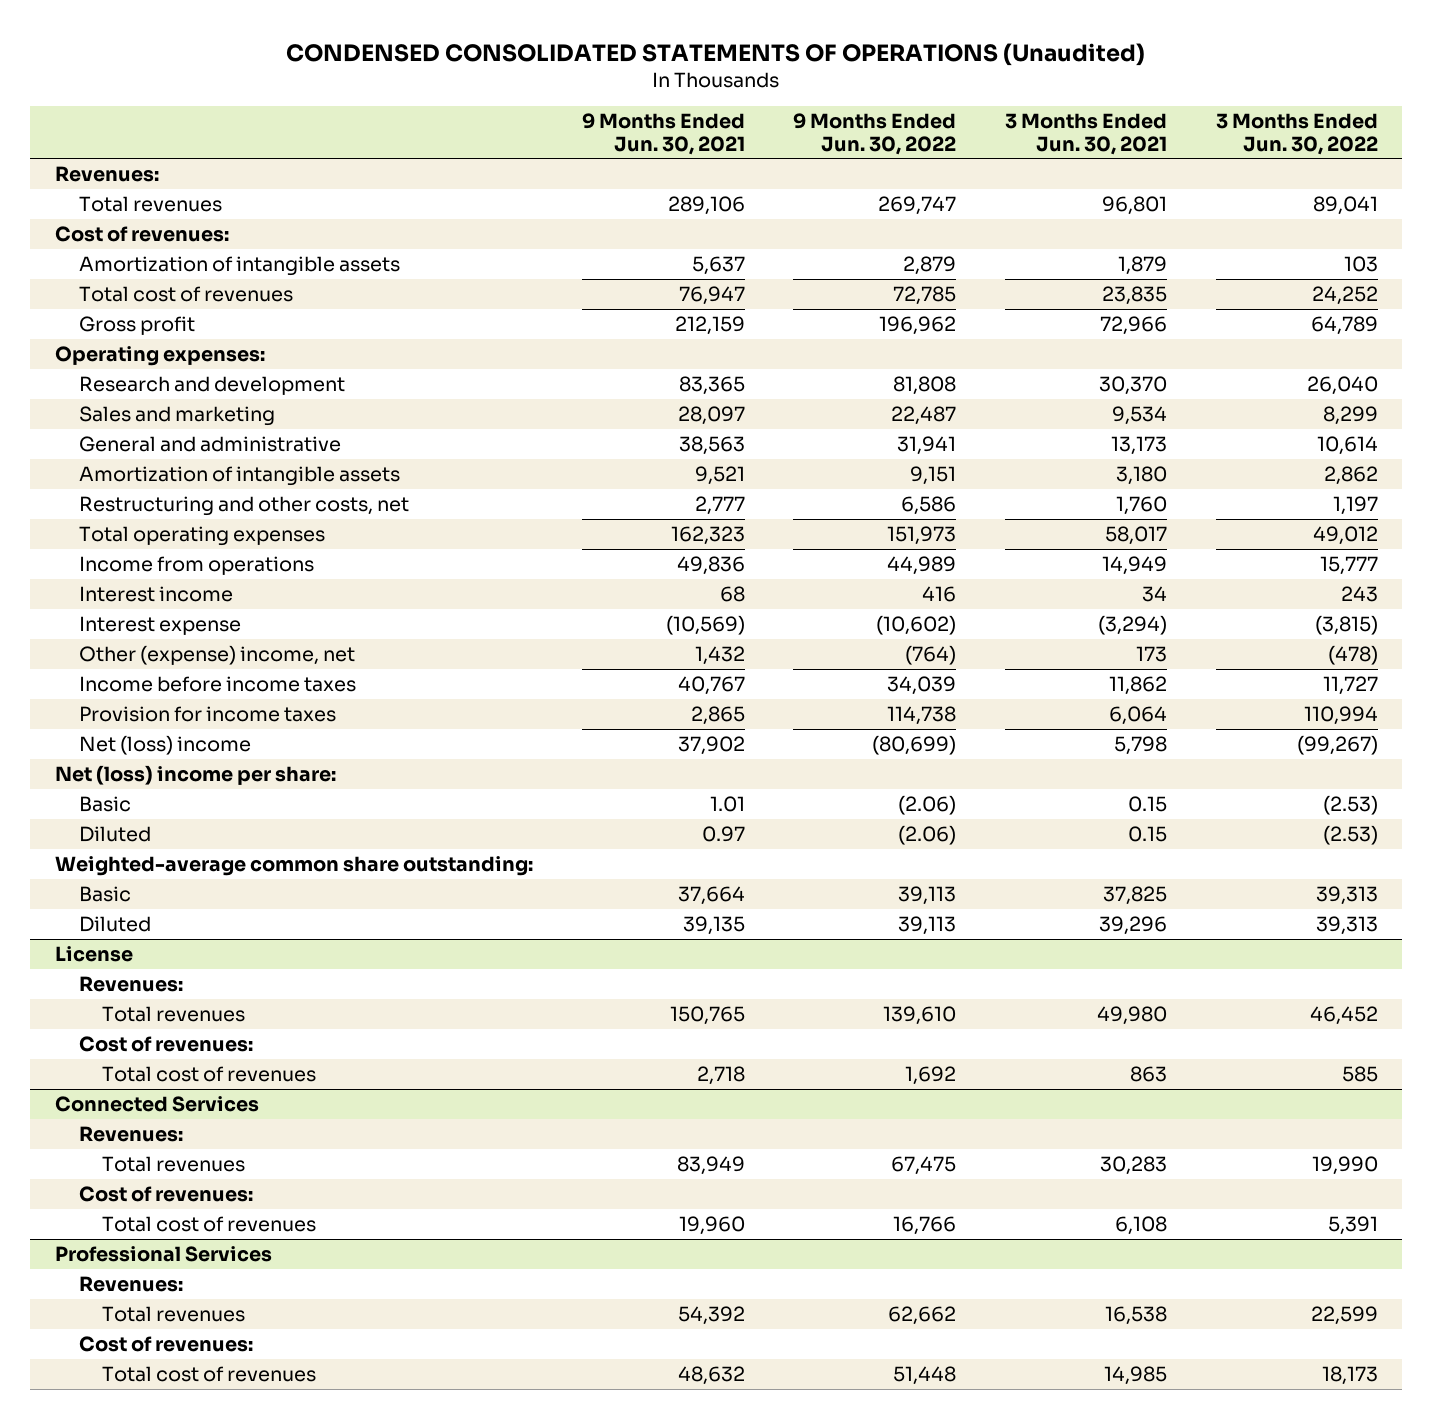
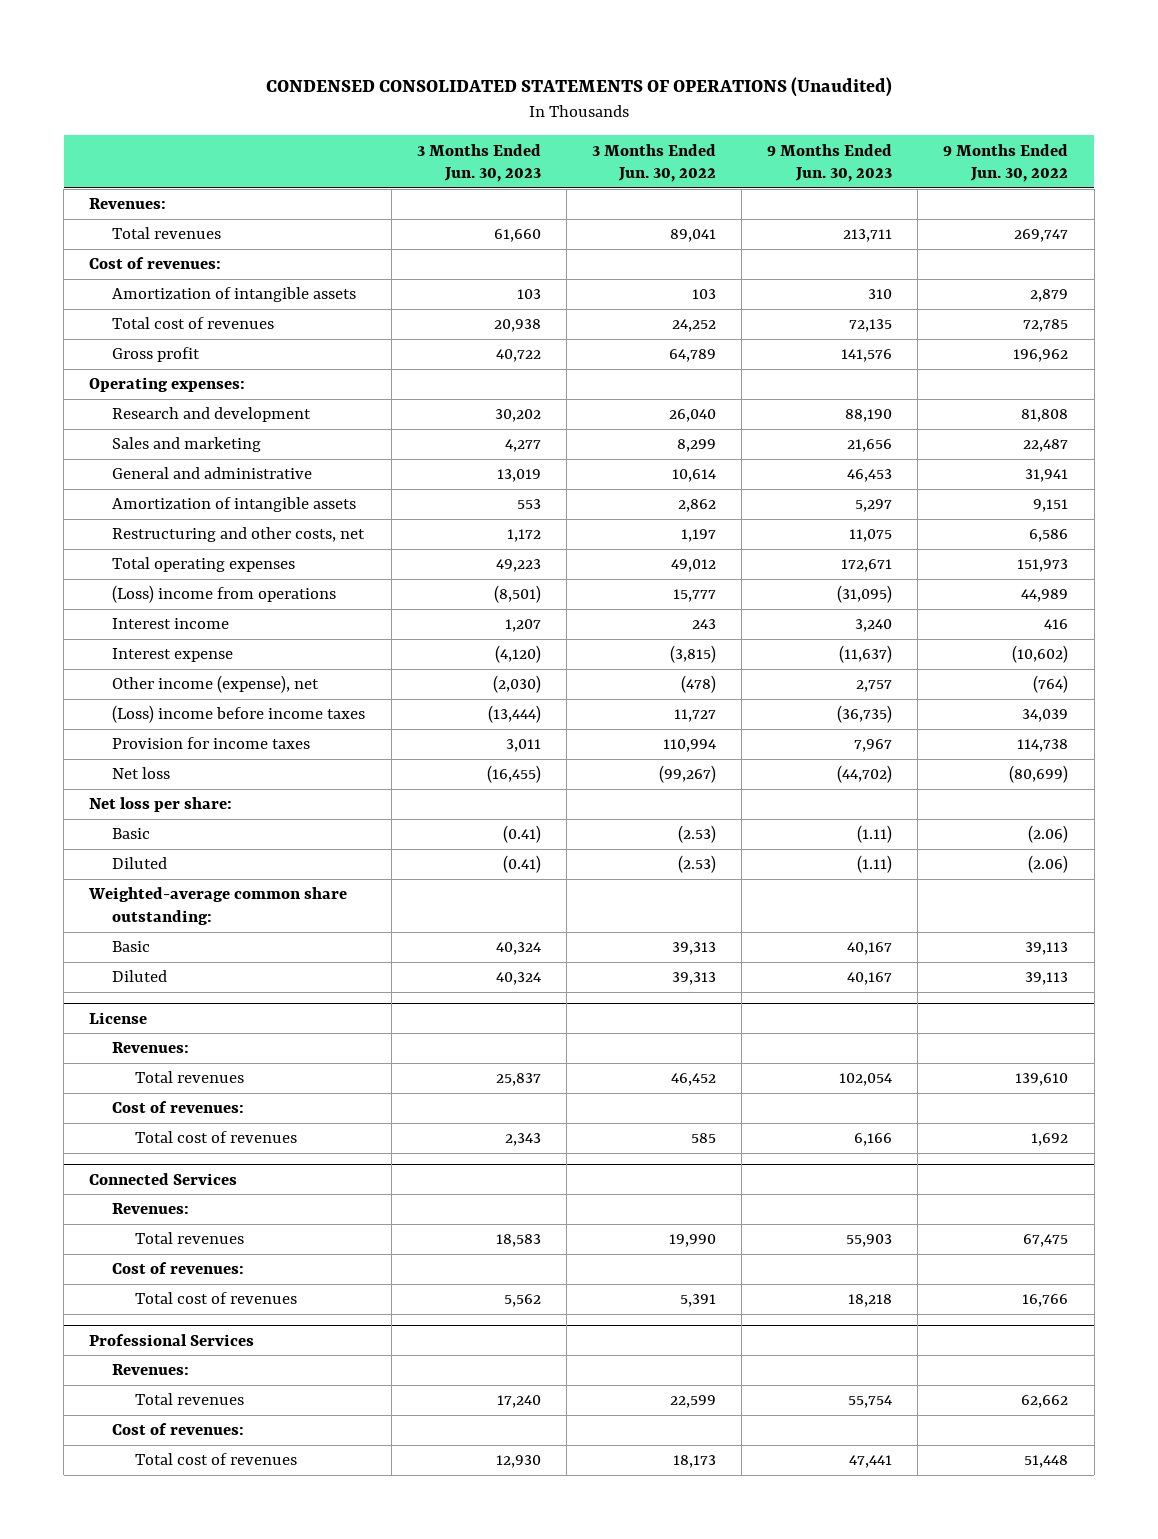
- | 9 Months Ended Jun. 30, 2021 | 9 Months Ended Jun. 30, 2022 | 3 Months Ended Jun. 30, 2021 | 3 Months Ended Jun. 30, 2022
+ | 3 Months Ended Jun. 30, 2023 | 3 Months Ended Jun. 30, 2022 | 9 Months Ended Jun. 30, 2023 | 9 Months Ended Jun. 30, 2022
- Income from operations | 49,836 | 44,989 | 14,949 | 15,777
+ (Loss) income from operations | (8,501) | 15,777 | (31,095) | 44,989
- Other (expense) income, net | 1,432 | (764) | 173 | (478)
- Income before income taxes | 40,767 | 34,039 | 11,862 | 11,727
+ Other income (expense), net | (2,030) | (478) | 2,757 | (764)
+ (Loss) income before income taxes | (13,444) | 11,727 | (36,735) | 34,039
- Net (loss) income | 37,902 | (80,699) | 5,798 | (99,267)
- Net (loss) income per share:
+ Net loss | (16,455) | (99,267) | (44,702) | (80,699)
+ Net loss per share:

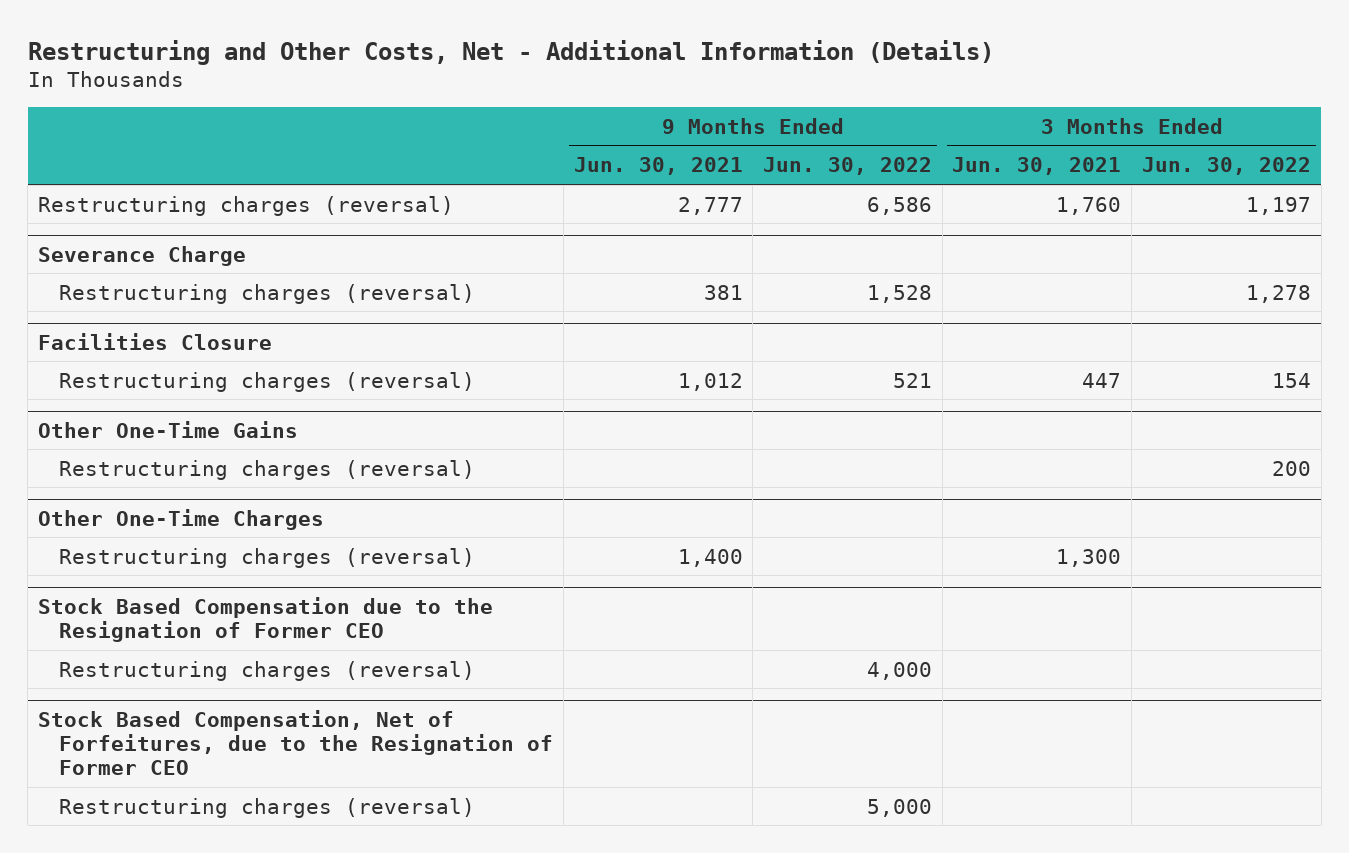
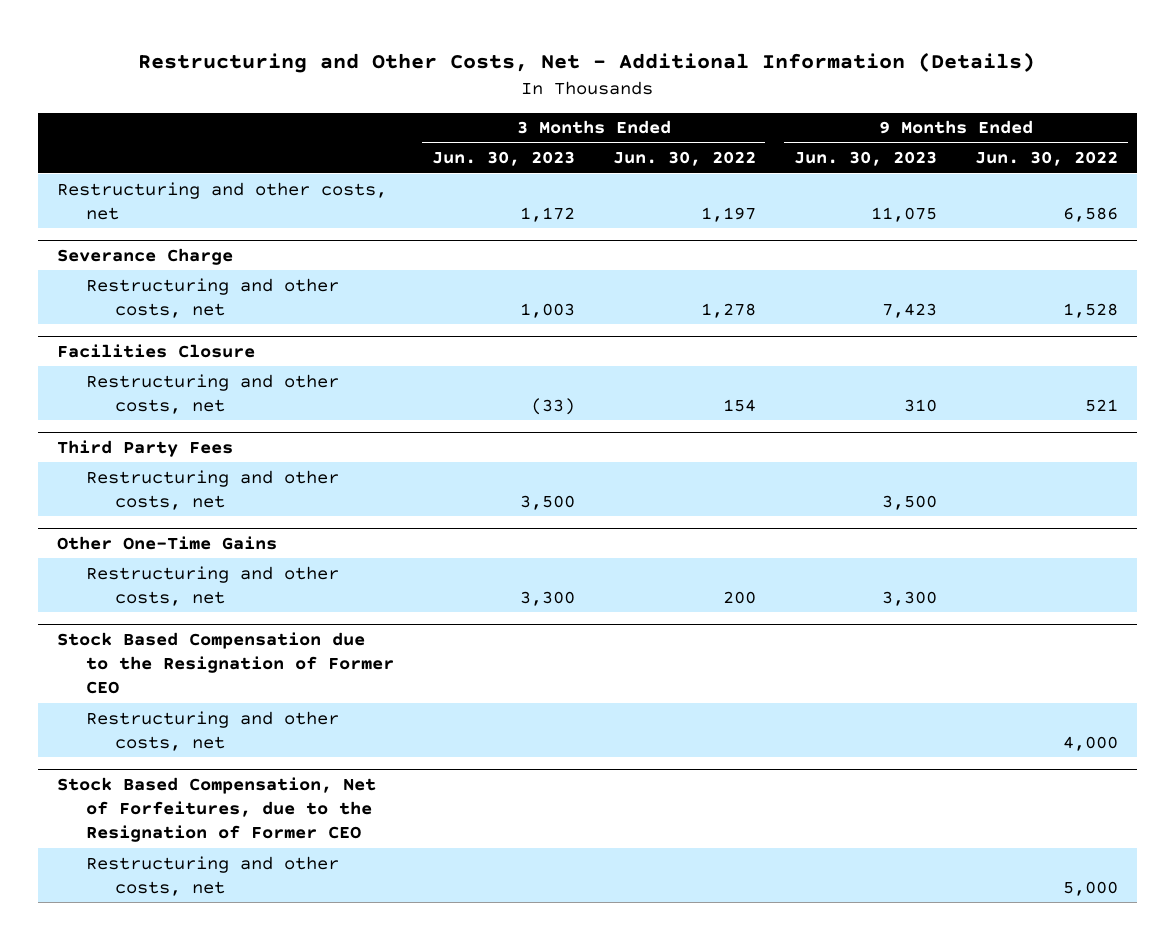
- | 9 Months Ended Jun. 30, 2021 | 9 Months Ended Jun. 30, 2022 | 3 Months Ended Jun. 30, 2021 | 3 Months Ended Jun. 30, 2022
+ | 3 Months Ended Jun. 30, 2023 | 3 Months Ended Jun. 30, 2022 | 9 Months Ended Jun. 30, 2023 | 9 Months Ended Jun. 30, 2022
- Restructuring charges (reversal) | 2,777 | 6,586 | 1,760 | 1,197
+ Restructuring and other costs, net | 1,172 | 1,197 | 11,075 | 6,586
@ Severance Charge
- Restructuring charges (reversal) | 381 | 1,528 | | 1,278
+ Restructuring and other costs, net | 1,003 | 1,278 | 7,423 | 1,528
@ Facilities Closure
- Restructuring charges (reversal) | 1,012 | 521 | 447 | 154
+ Restructuring and other costs, net | (33) | 154 | 310 | 521
+ Third Party Fees
+ Restructuring and other costs, net | 3,500 | | 3,500 |
@ Other One-Time Gains
- Restructuring charges (reversal) | | | | 200
- Other One-Time Charges
- Restructuring charges (reversal) | 1,400 | | 1,300 |
@ Other One-Time Gains
+ Restructuring and other costs, net | 3,300 | 200 | 3,300 |
@ Stock Based Compensation due to the Resignation of Former CEO
- Restructuring charges (reversal) | | 4,000 | |
+ Restructuring and other costs, net | | | | 4,000
@ Stock Based Compensation, Net of Forfeitures, due to the Resignation of Former CEO
- Restructuring charges (reversal) | | 5,000 | |
+ Restructuring and other costs, net | | | | 5,000

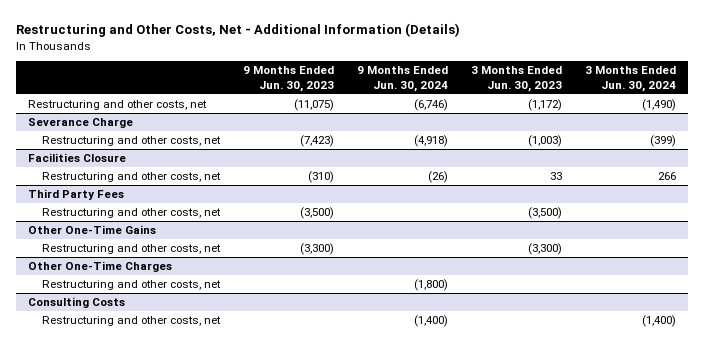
- | 3 Months Ended Jun. 30, 2023 | 3 Months Ended Jun. 30, 2022 | 9 Months Ended Jun. 30, 2023 | 9 Months Ended Jun. 30, 2022
+ | 9 Months Ended Jun. 30, 2023 | 9 Months Ended Jun. 30, 2024 | 3 Months Ended Jun. 30, 2023 | 3 Months Ended Jun. 30, 2024
- Restructuring and other costs, net | 1,172 | 1,197 | 11,075 | 6,586
+ Restructuring and other costs, net | (11,075) | (6,746) | (1,172) | (1,490)
@ Severance Charge
- Restructuring and other costs, net | 1,003 | 1,278 | 7,423 | 1,528
+ Restructuring and other costs, net | (7,423) | (4,918) | (1,003) | (399)
@ Facilities Closure
- Restructuring and other costs, net | (33) | 154 | 310 | 521
+ Restructuring and other costs, net | (310) | (26) | 33 | 266
@ Third Party Fees
- Restructuring and other costs, net | 3,500 | | 3,500 |
+ Restructuring and other costs, net | (3,500) | | (3,500) |
@ Other One-Time Gains
- Restructuring and other costs, net | 3,300 | 200 | 3,300 |
- Stock Based Compensation due to the Resignation of Former CEO
@ Other One-Time Gains
+ Restructuring and other costs, net | (3,300) | | (3,300) |
+ Other One-Time Charges
- Stock Based Compensation, Net of Forfeitures, due to the Resignation of Former CEO
+ Consulting Costs

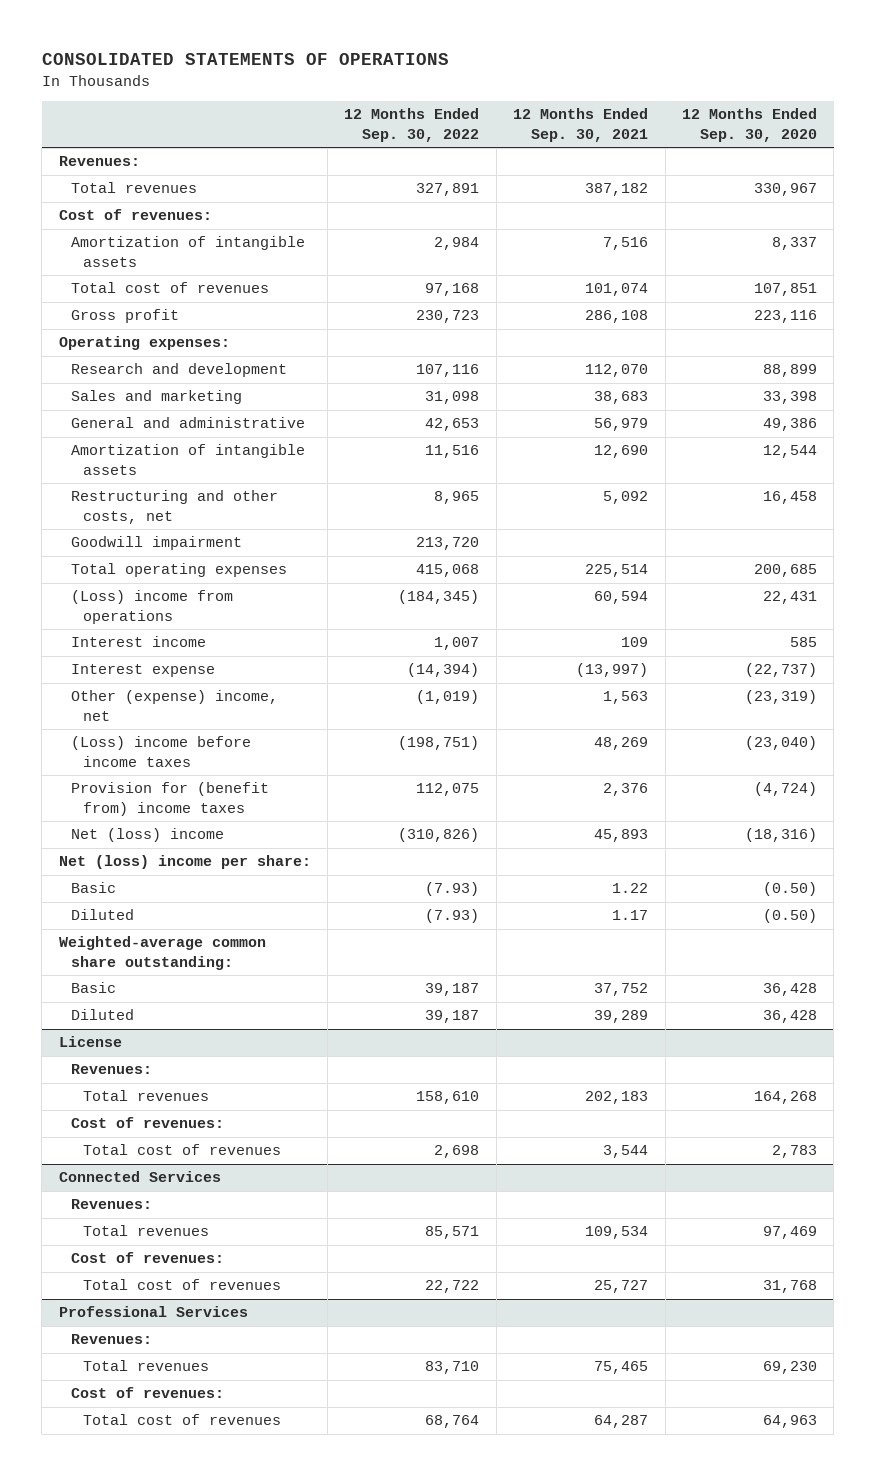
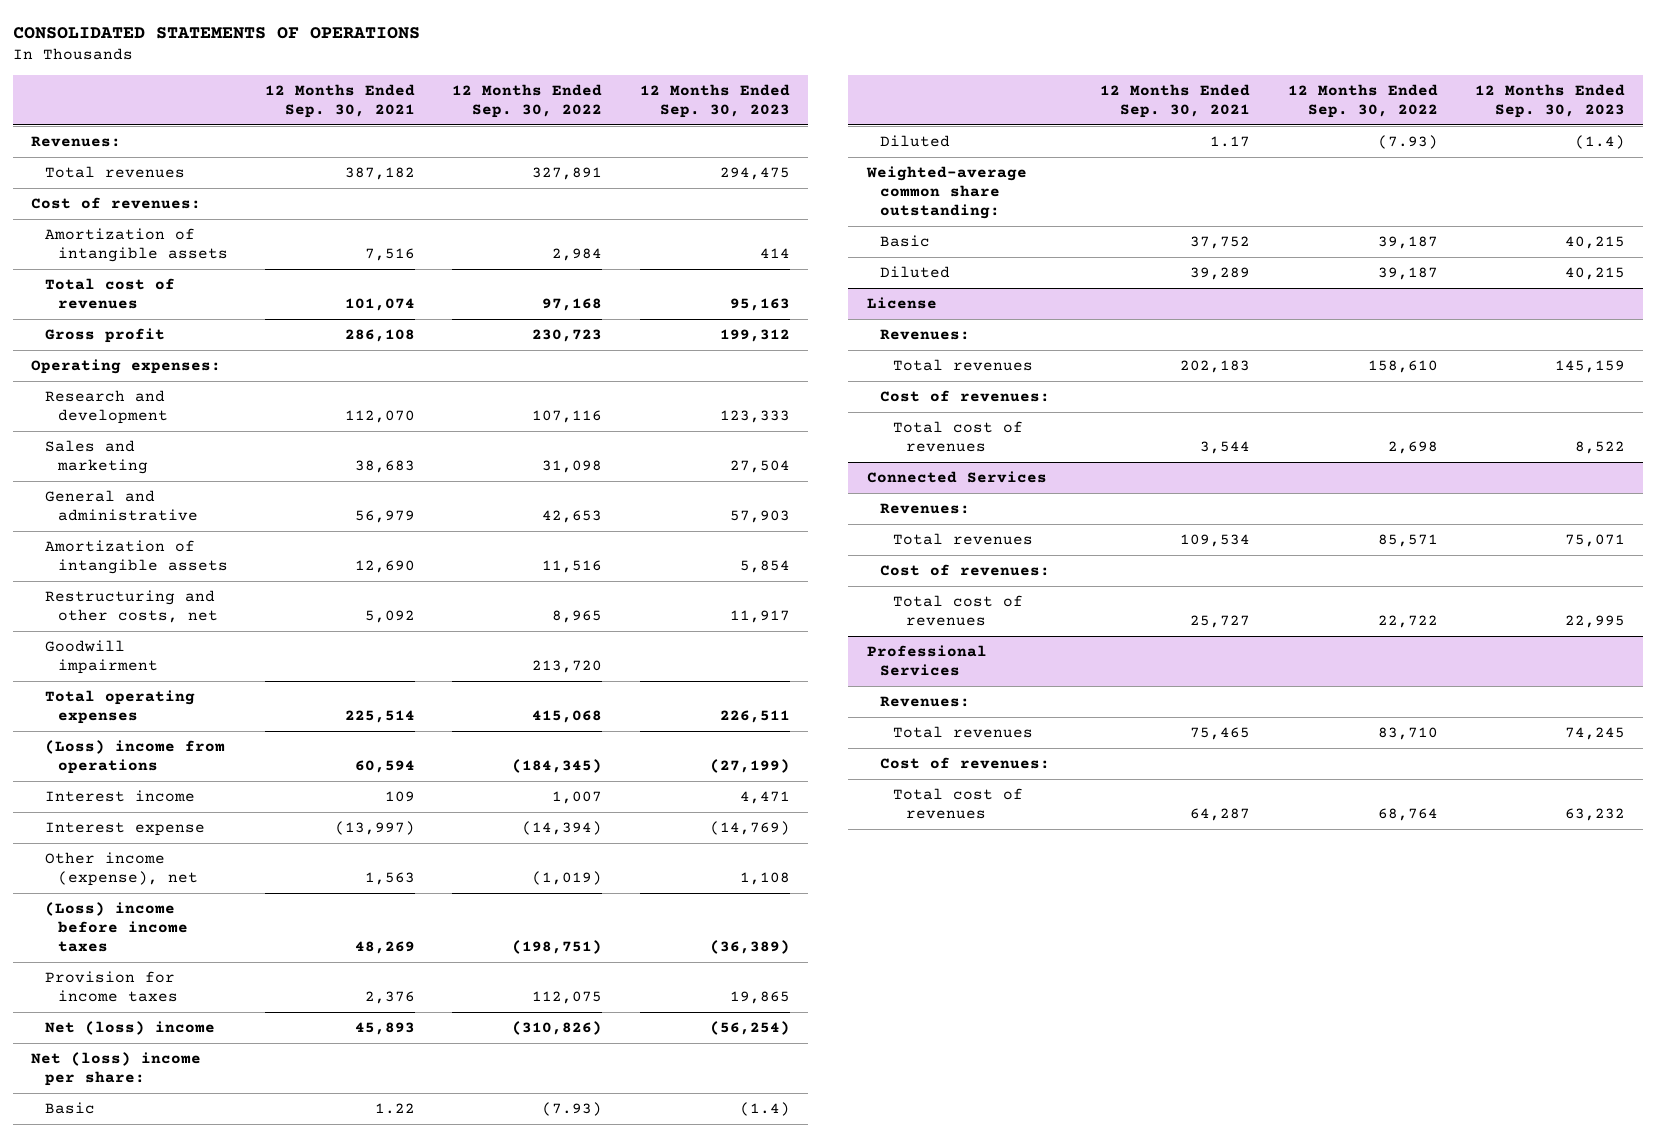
- | 12 Months Ended Sep. 30, 2022 | 12 Months Ended Sep. 30, 2021 | 12 Months Ended Sep. 30, 2020
+ | 12 Months Ended Sep. 30, 2021 | 12 Months Ended Sep. 30, 2022 | 12 Months Ended Sep. 30, 2023
- Other (expense) income, net | (1,019) | 1,563 | (23,319)
+ Other income (expense), net | 1,563 | (1,019) | 1,108
- Provision for (benefit from) income taxes | 112,075 | 2,376 | (4,724)
+ Provision for income taxes | 2,376 | 112,075 | 19,865

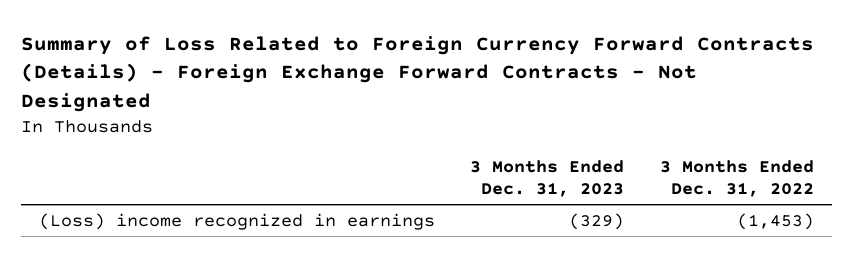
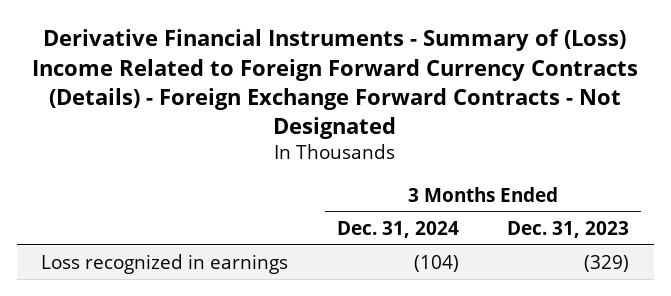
- Summary of Loss Related to Foreign Currency Forward Contracts (Details) - Foreign Exchange Forward Contracts - Not Designated
+ Derivative Financial Instruments - Summary of (Loss) Income Related to Foreign Forward Currency Contracts (Details) - Foreign Exchange Forward Contracts - Not Designated
- | 3 Months Ended Dec. 31, 2023 | 3 Months Ended Dec. 31, 2022
+ | 3 Months Ended Dec. 31, 2024 | 3 Months Ended Dec. 31, 2023
- (Loss) income recognized in earnings | (329) | (1,453)
+ Loss recognized in earnings | (104) | (329)

